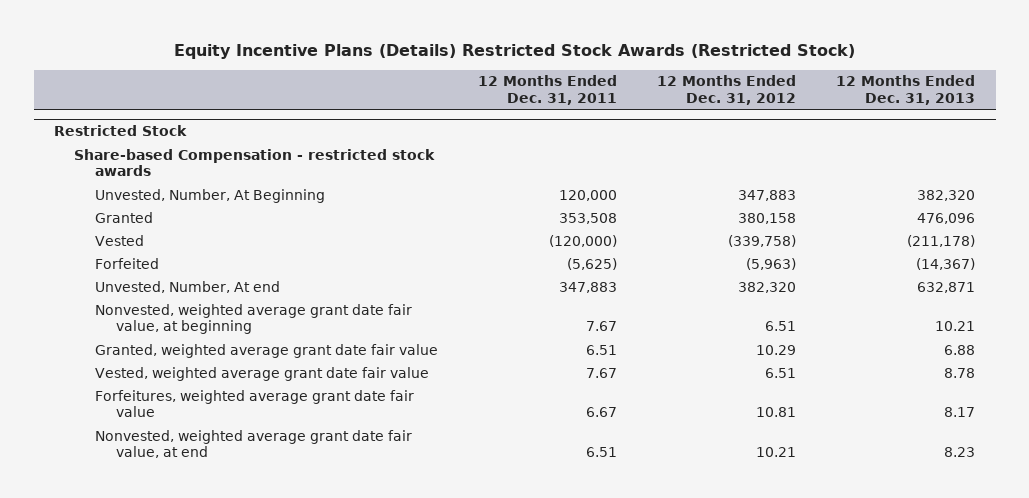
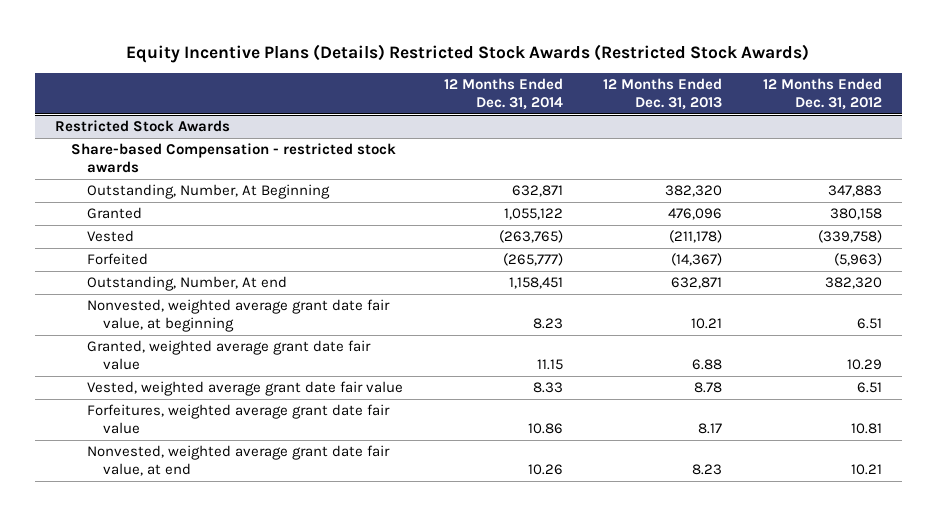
- Equity Incentive Plans (Details) Restricted Stock Awards (Restricted Stock)
+ Equity Incentive Plans (Details) Restricted Stock Awards (Restricted Stock Awards)
- | 12 Months Ended Dec. 31, 2011 | 12 Months Ended Dec. 31, 2012 | 12 Months Ended Dec. 31, 2013
+ | 12 Months Ended Dec. 31, 2014 | 12 Months Ended Dec. 31, 2013 | 12 Months Ended Dec. 31, 2012
- Restricted Stock
+ Restricted Stock Awards
- Unvested, Number, At Beginning | 120,000 | 347,883 | 382,320
+ Outstanding, Number, At Beginning | 632,871 | 382,320 | 347,883
- Unvested, Number, At end | 347,883 | 382,320 | 632,871
+ Outstanding, Number, At end | 1,158,451 | 632,871 | 382,320

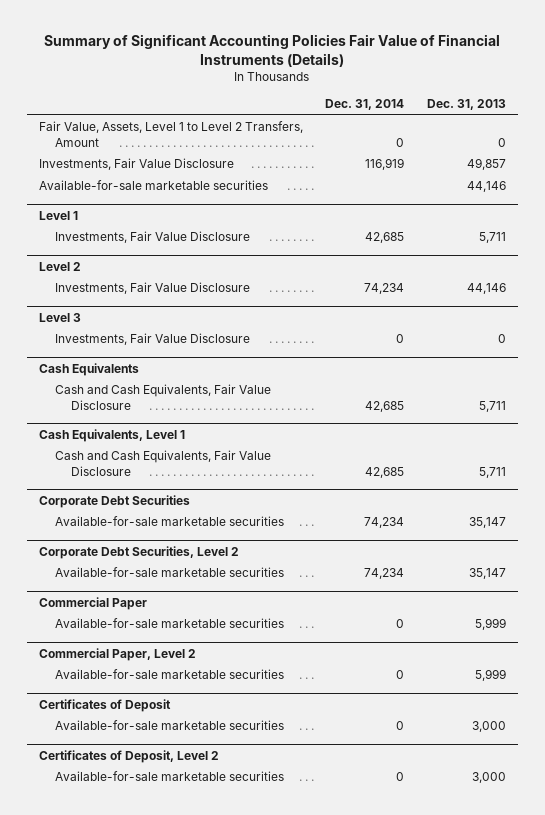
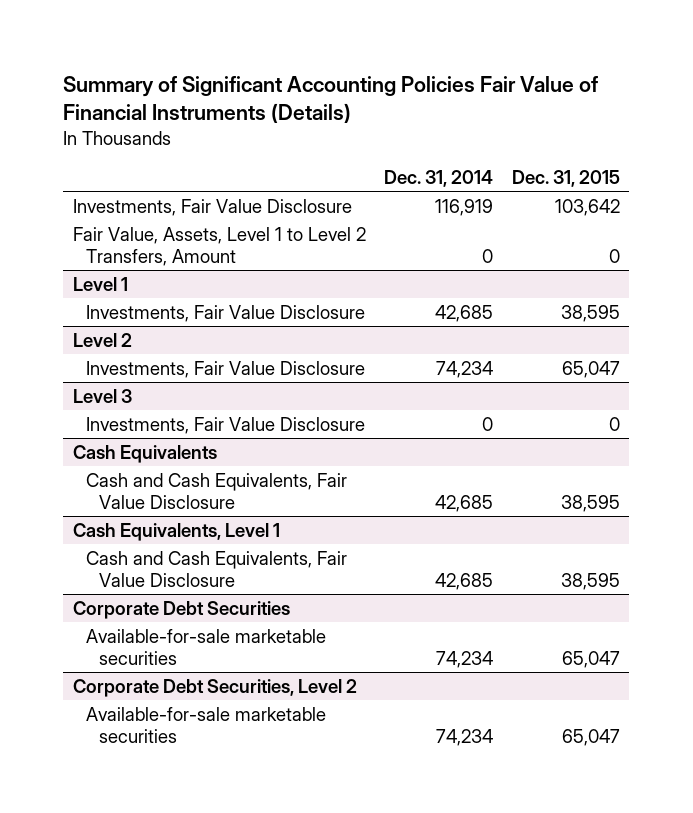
- | Dec. 31, 2014 | Dec. 31, 2013
+ | Dec. 31, 2014 | Dec. 31, 2015
- Available-for-sale marketable securities | | 44,146
moved down: Fair Value, Assets, Level 1 to Level 2 Transfers, Amount | 0 | 0
- Commercial Paper
- Available-for-sale marketable securities | 0 | 5,999
- Commercial Paper, Level 2
- Available-for-sale marketable securities | 0 | 5,999
- Certificates of Deposit
- Available-for-sale marketable securities | 0 | 3,000
- Certificates of Deposit, Level 2
- Available-for-sale marketable securities | 0 | 3,000

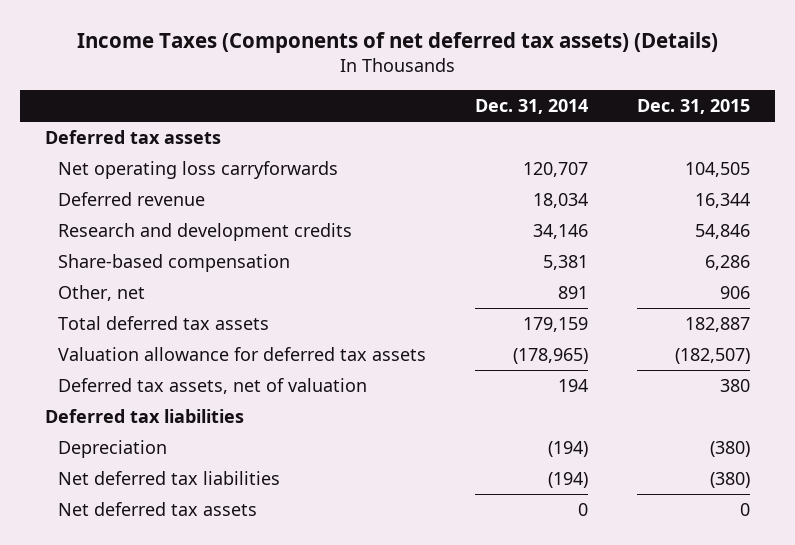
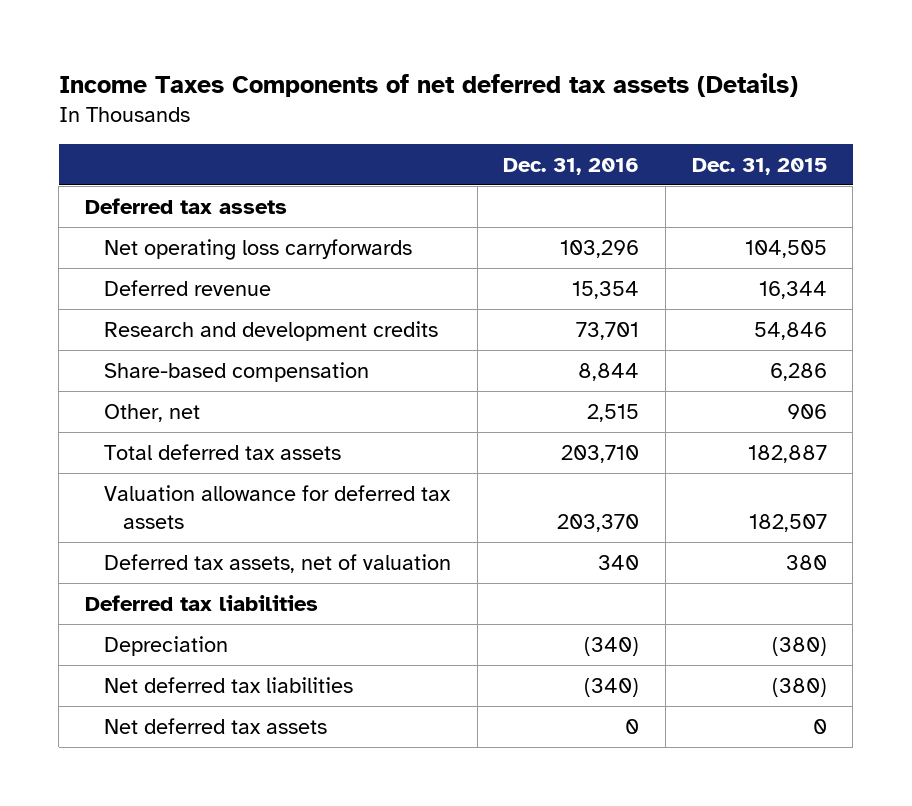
- Income Taxes (Components of net deferred tax assets) (Details)
+ Income Taxes Components of net deferred tax assets (Details)
- | Dec. 31, 2014 | Dec. 31, 2015
+ | Dec. 31, 2016 | Dec. 31, 2015
- Valuation allowance for deferred tax assets | (178,965) | (182,507)
+ Valuation allowance for deferred tax assets | 203,370 | 182,507

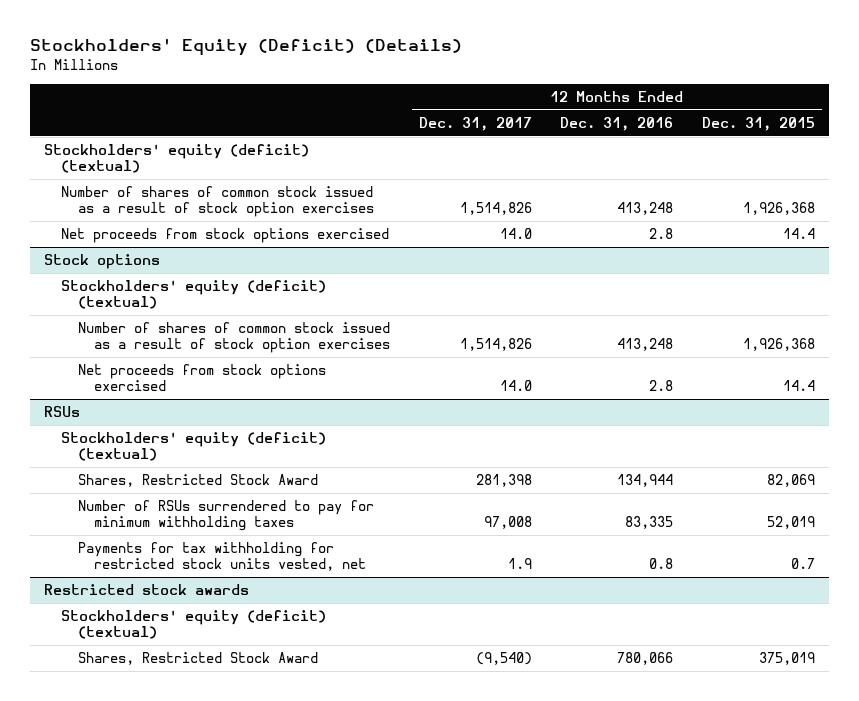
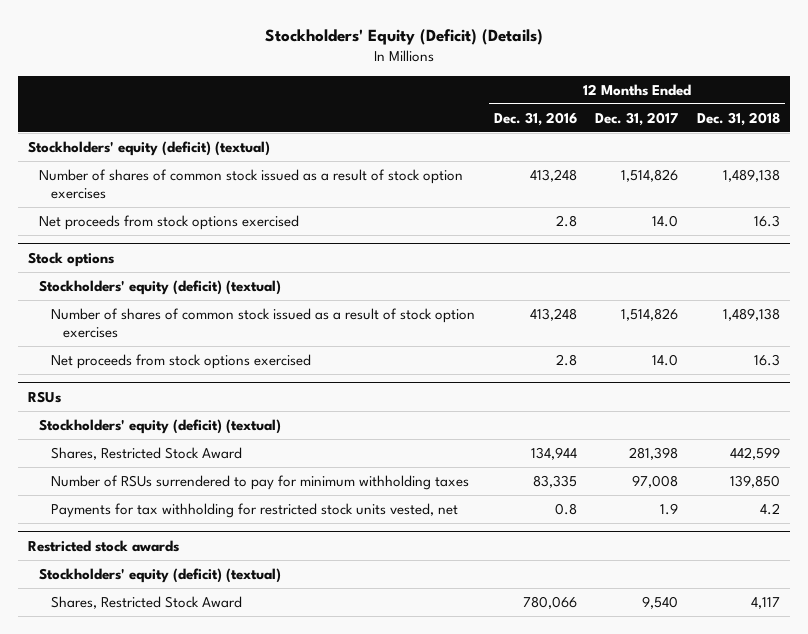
- | 12 Months Ended Dec. 31, 2017 | 12 Months Ended Dec. 31, 2016 | 12 Months Ended Dec. 31, 2015
+ | 12 Months Ended Dec. 31, 2016 | 12 Months Ended Dec. 31, 2017 | 12 Months Ended Dec. 31, 2018
@ Restricted stock awards
- Shares, Restricted Stock Award | (9,540) | 780,066 | 375,019
+ Shares, Restricted Stock Award | 780,066 | 9,540 | 4,117

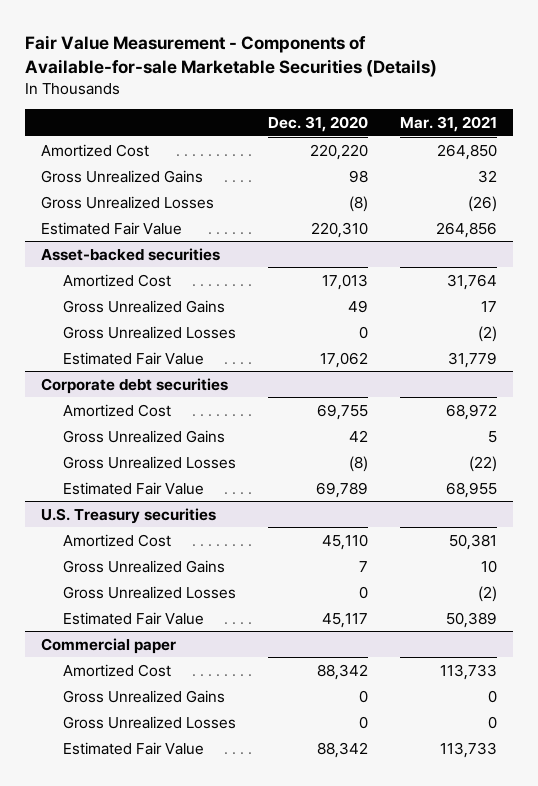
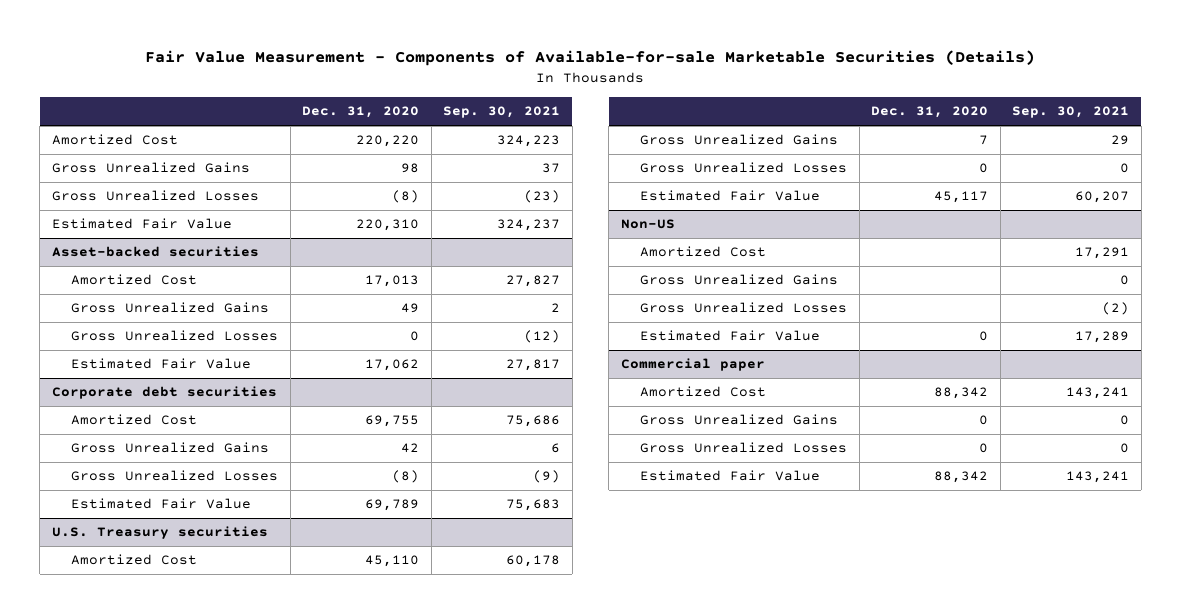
- | Dec. 31, 2020 | Mar. 31, 2021
+ | Dec. 31, 2020 | Sep. 30, 2021
+ Non-US
+ Amortized Cost | | 17,291
+ Gross Unrealized Gains | | 0
+ Gross Unrealized Losses | | (2)
+ Estimated Fair Value | 0 | 17,289

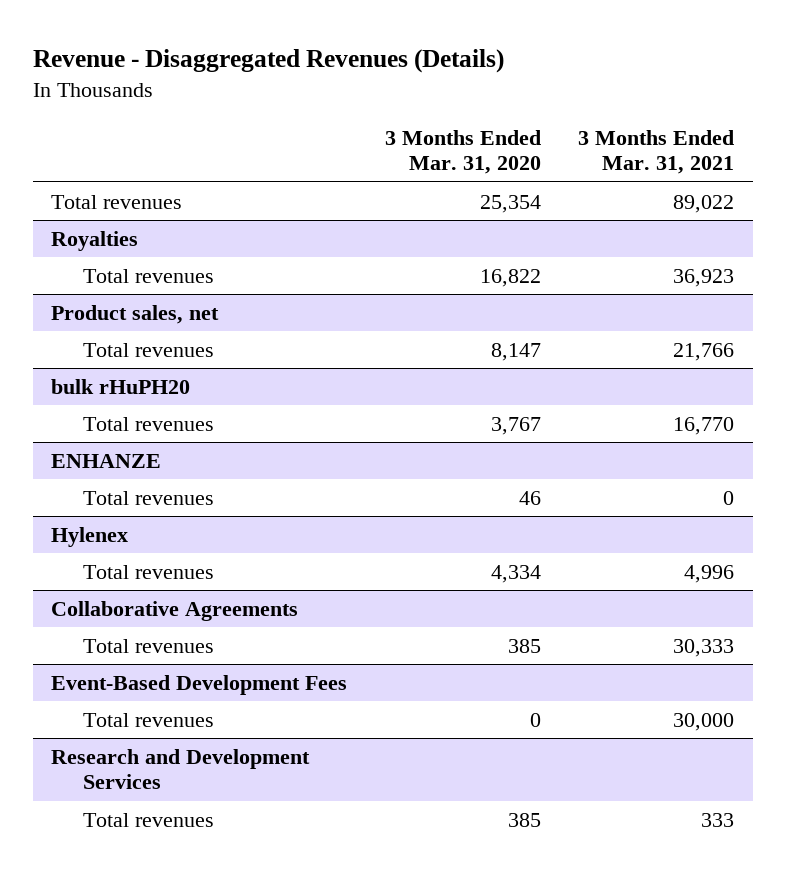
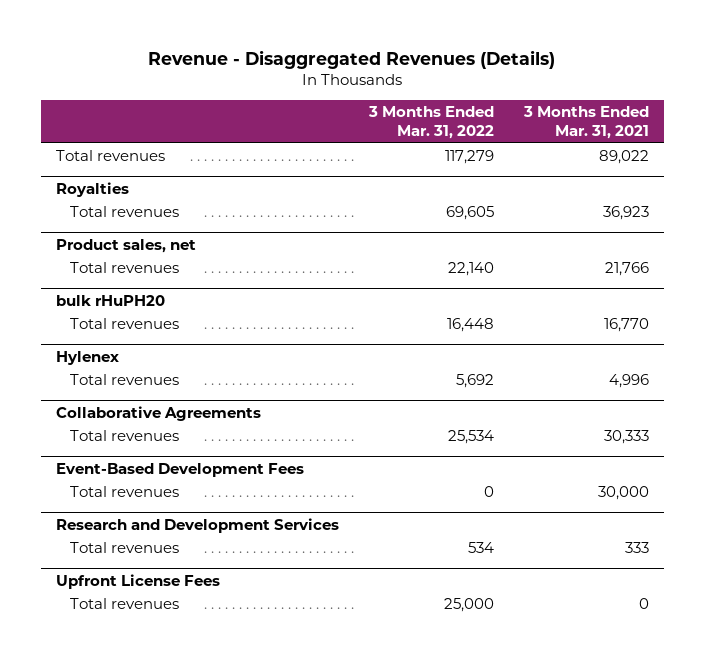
- | 3 Months Ended Mar. 31, 2020 | 3 Months Ended Mar. 31, 2021
+ | 3 Months Ended Mar. 31, 2022 | 3 Months Ended Mar. 31, 2021
- ENHANZE
- Total revenues | 46 | 0
+ Upfront License Fees
+ Total revenues | 25,000 | 0

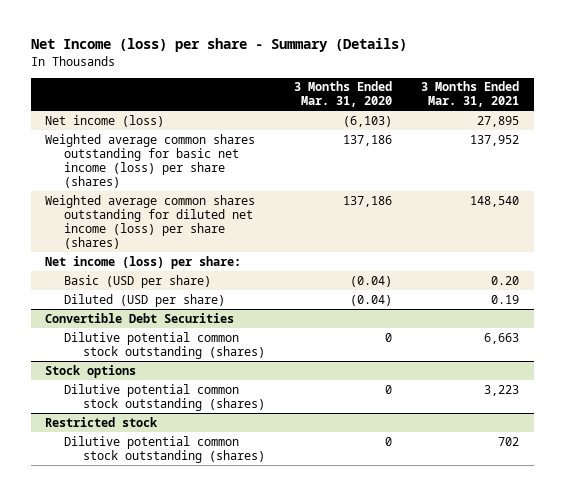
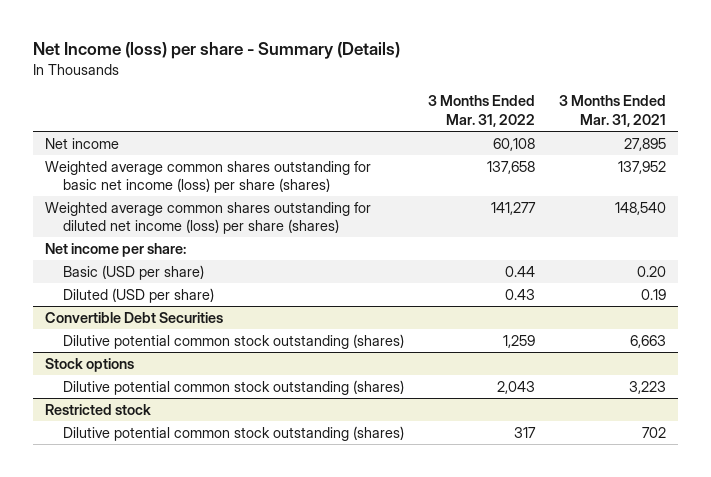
- | 3 Months Ended Mar. 31, 2020 | 3 Months Ended Mar. 31, 2021
+ | 3 Months Ended Mar. 31, 2022 | 3 Months Ended Mar. 31, 2021
- Net income (loss) | (6,103) | 27,895
+ Net income | 60,108 | 27,895
- Net income (loss) per share:
+ Net income per share:

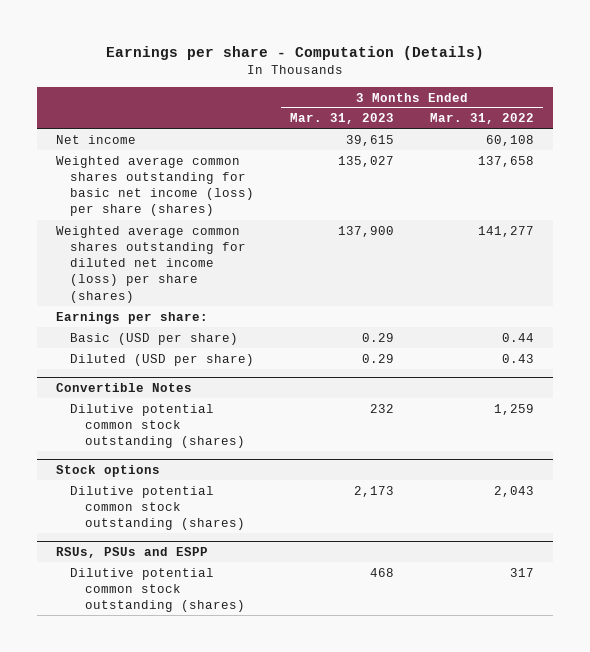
- Net Income (loss) per share - Summary (Details)
+ Earnings per share - Computation (Details)
- | 3 Months Ended Mar. 31, 2022 | 3 Months Ended Mar. 31, 2021
+ | 3 Months Ended Mar. 31, 2023 | 3 Months Ended Mar. 31, 2022
- Net income per share:
+ Earnings per share:
- Convertible Debt Securities
+ Convertible Notes
- Restricted stock
+ RSUs, PSUs and ESPP

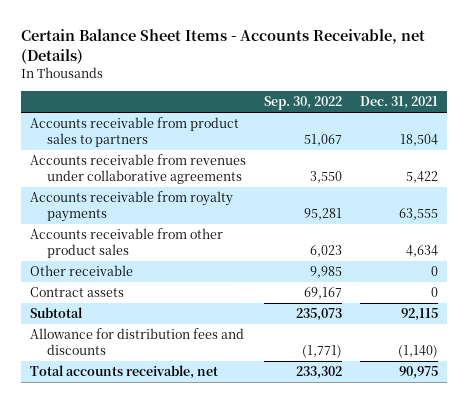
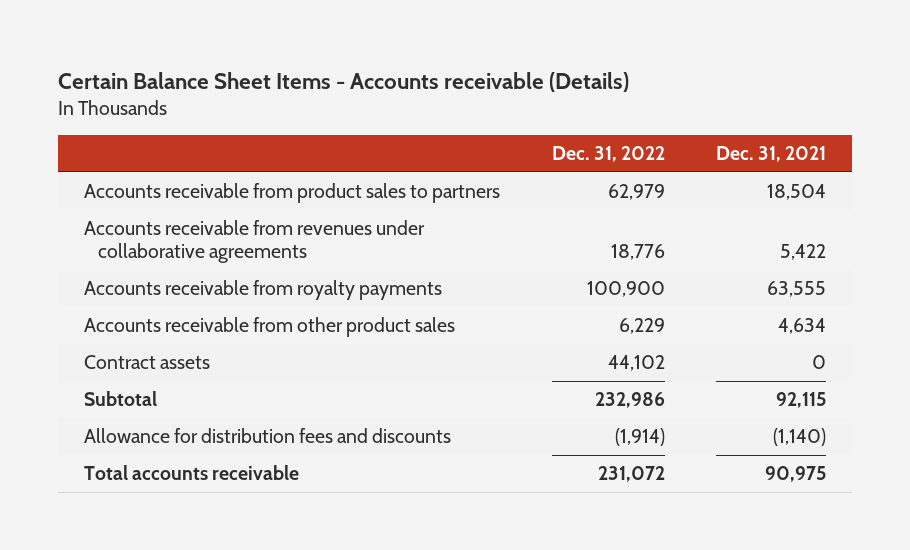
- Certain Balance Sheet Items - Accounts Receivable, net (Details)
+ Certain Balance Sheet Items - Accounts receivable (Details)
- | Sep. 30, 2022 | Dec. 31, 2021
+ | Dec. 31, 2022 | Dec. 31, 2021
- Other receivable | 9,985 | 0
- Total accounts receivable, net | 233,302 | 90,975
+ Total accounts receivable | 231,072 | 90,975

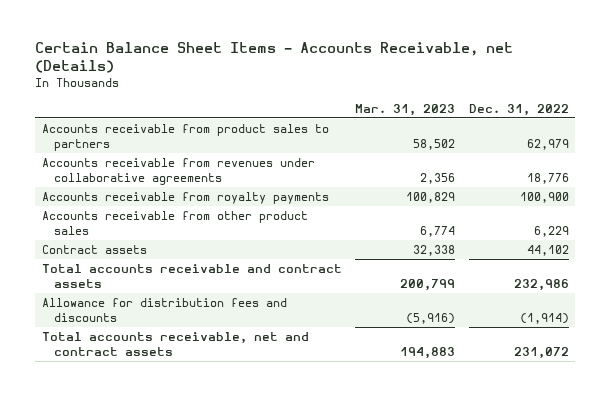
- Certain Balance Sheet Items - Accounts receivable (Details)
+ Certain Balance Sheet Items - Accounts Receivable, net (Details)
- | Dec. 31, 2022 | Dec. 31, 2021
+ | Mar. 31, 2023 | Dec. 31, 2022
- Subtotal | 232,986 | 92,115
+ Total accounts receivable and contract assets | 200,799 | 232,986
- Total accounts receivable | 231,072 | 90,975
+ Total accounts receivable, net and contract assets | 194,883 | 231,072

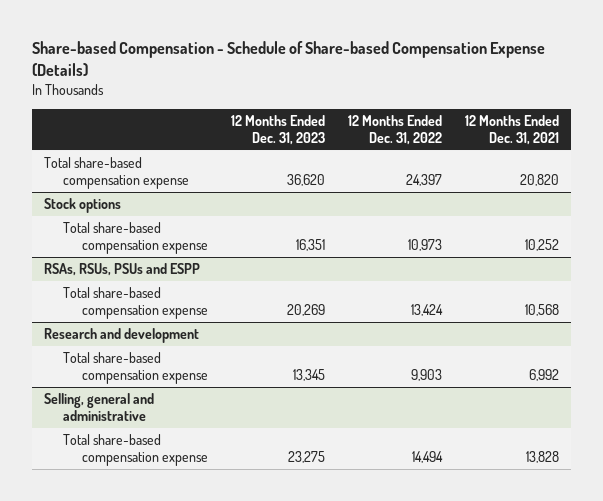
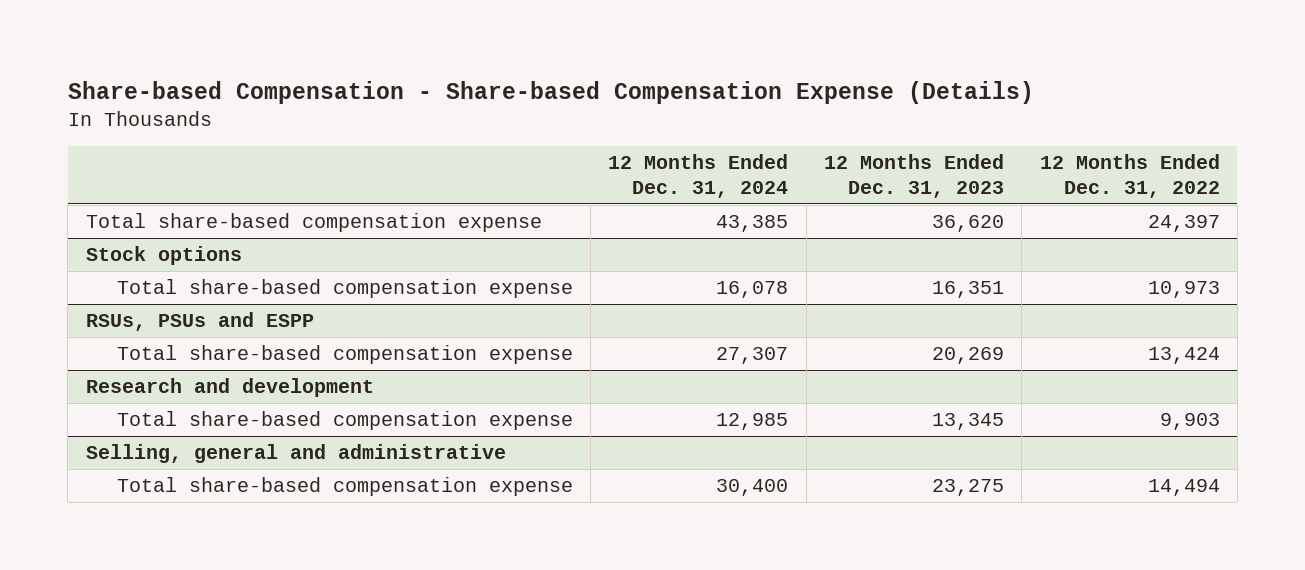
- Share-based Compensation - Schedule of Share-based Compensation Expense (Details)
+ Share-based Compensation - Share-based Compensation Expense (Details)
- | 12 Months Ended Dec. 31, 2023 | 12 Months Ended Dec. 31, 2022 | 12 Months Ended Dec. 31, 2021
+ | 12 Months Ended Dec. 31, 2024 | 12 Months Ended Dec. 31, 2023 | 12 Months Ended Dec. 31, 2022
- RSAs, RSUs, PSUs and ESPP
+ RSUs, PSUs and ESPP

